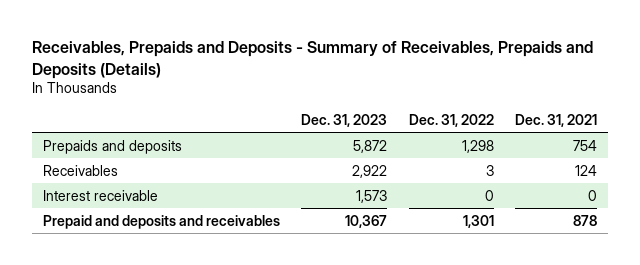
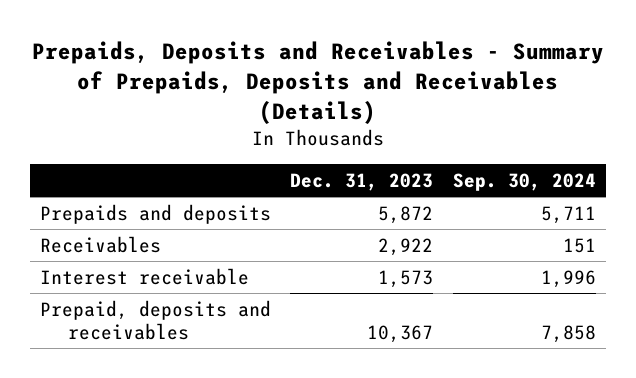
- Receivables, Prepaids and Deposits - Summary of Receivables, Prepaids and Deposits (Details)
+ Prepaids, Deposits and Receivables - Summary of Prepaids, Deposits and Receivables (Details)
- | Dec. 31, 2023 | Dec. 31, 2022 | Dec. 31, 2021
+ | Dec. 31, 2023 | Sep. 30, 2024
- Prepaid and deposits and receivables | 10,367 | 1,301 | 878
+ Prepaid, deposits and receivables | 10,367 | 7,858

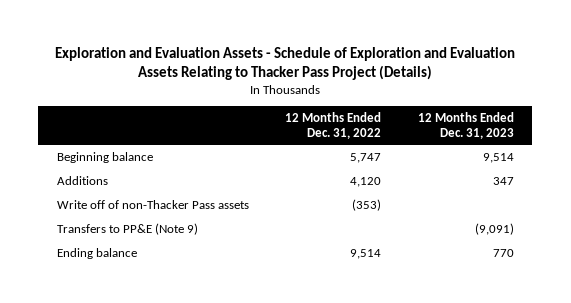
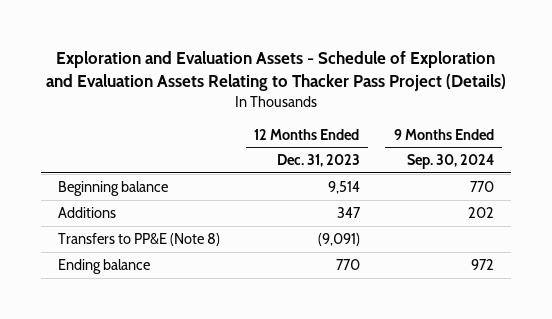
- | 12 Months Ended Dec. 31, 2022 | 12 Months Ended Dec. 31, 2023
+ | 12 Months Ended Dec. 31, 2023 | 9 Months Ended Sep. 30, 2024
- Write off of non-Thacker Pass assets | (353) |
- Transfers to PP&E (Note 9) | | (9,091)
+ Transfers to PP&E (Note 8) | (9,091) |

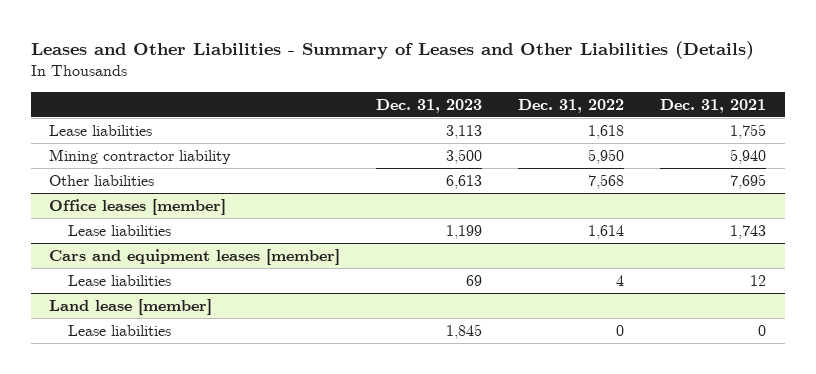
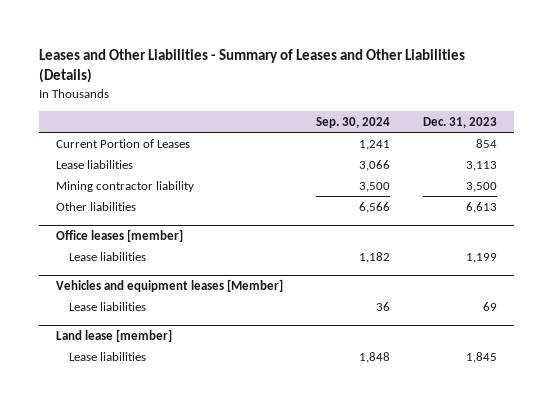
- | Dec. 31, 2023 | Dec. 31, 2022 | Dec. 31, 2021
+ | Sep. 30, 2024 | Dec. 31, 2023
+ Current Portion of Leases | 1,241 | 854
- Cars and equipment leases [member]
+ Vehicles and equipment leases [Member]

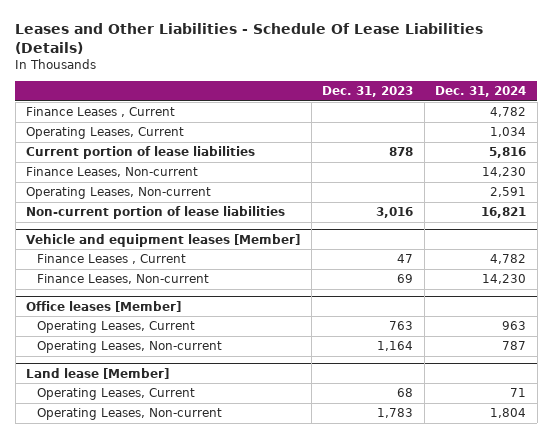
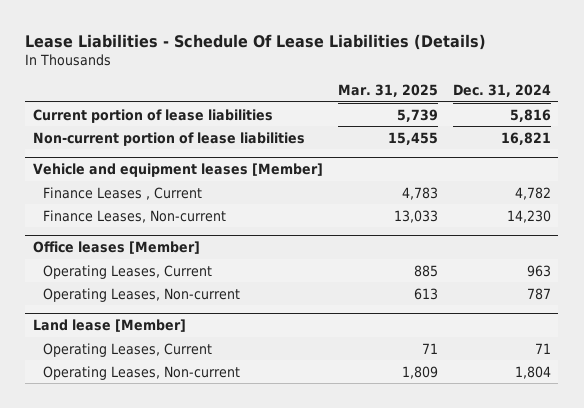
- Leases and Other Liabilities - Schedule Of Lease Liabilities (Details)
+ Lease Liabilities - Schedule Of Lease Liabilities (Details)
- | Dec. 31, 2023 | Dec. 31, 2024
+ | Mar. 31, 2025 | Dec. 31, 2024
- Finance Leases , Current | | 4,782
- Operating Leases, Current | | 1,034
- Finance Leases, Non-current | | 14,230
- Operating Leases, Non-current | | 2,591

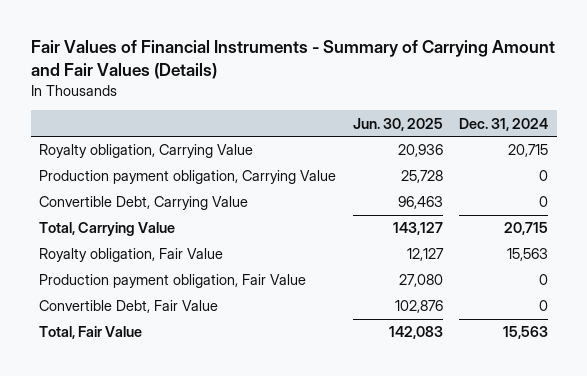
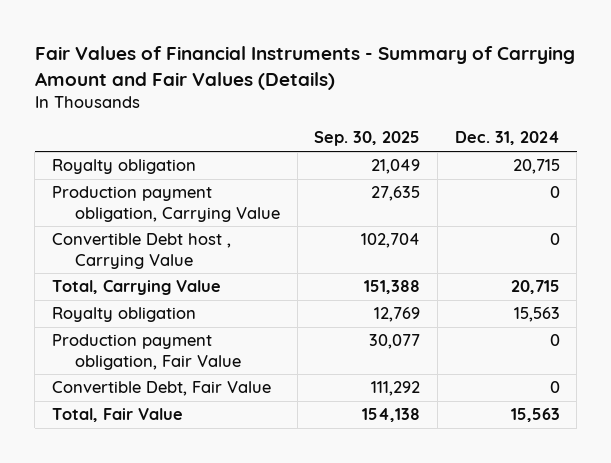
- | Jun. 30, 2025 | Dec. 31, 2024
+ | Sep. 30, 2025 | Dec. 31, 2024
- Royalty obligation, Carrying Value | 20,936 | 20,715
+ Royalty obligation | 21,049 | 20,715
- Convertible Debt, Carrying Value | 96,463 | 0
+ Convertible Debt host , Carrying Value | 102,704 | 0
- Royalty obligation, Fair Value | 12,127 | 15,563
+ Royalty obligation | 12,769 | 15,563

